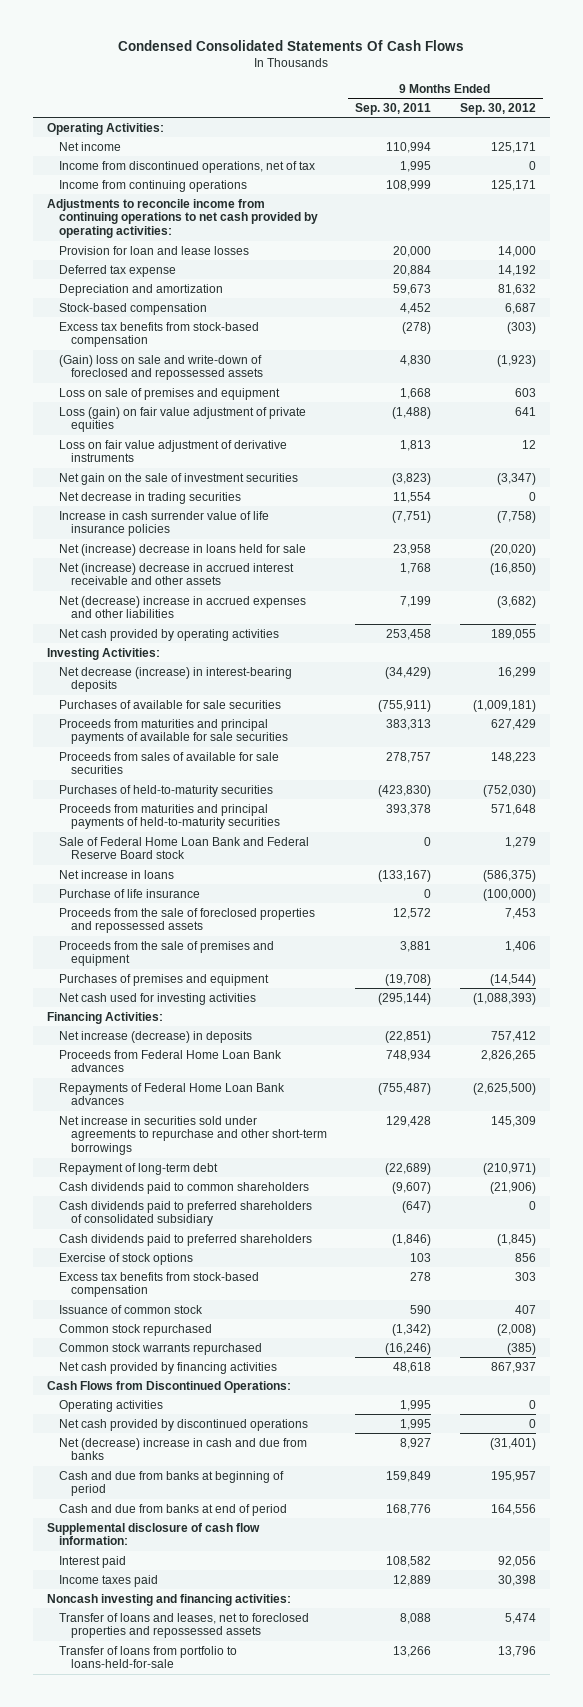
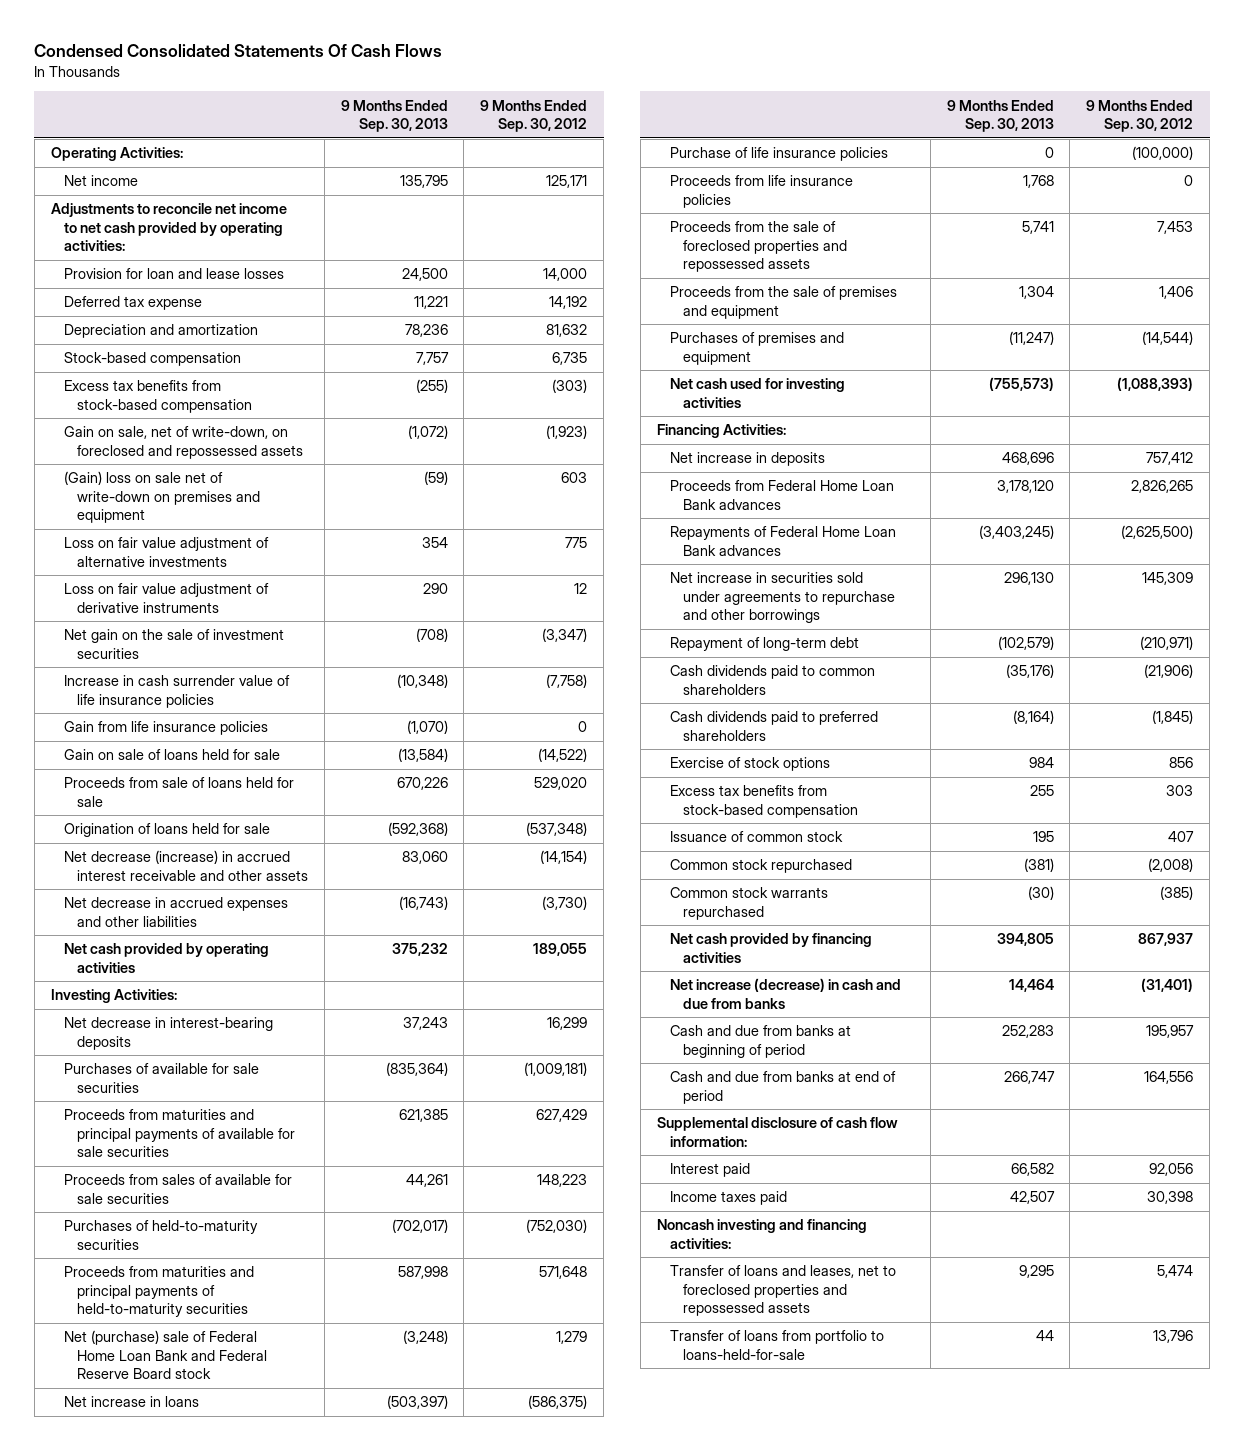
- | 9 Months Ended Sep. 30, 2011 | 9 Months Ended Sep. 30, 2012
+ | 9 Months Ended Sep. 30, 2013 | 9 Months Ended Sep. 30, 2012
- Income from discontinued operations, net of tax | 1,995 | 0
- Income from continuing operations | 108,999 | 125,171
- Adjustments to reconcile income from continuing operations to net cash provided by operating activities:
+ Adjustments to reconcile net income to net cash provided by operating activities:
- Stock-based compensation | 4,452 | 6,687
+ Stock-based compensation | 7,757 | 6,735
- (Gain) loss on sale and write-down of foreclosed and repossessed assets | 4,830 | (1,923)
- Loss on sale of premises and equipment | 1,668 | 603
- Loss (gain) on fair value adjustment of private equities | (1,488) | 641
+ Gain on sale, net of write-down, on foreclosed and repossessed assets | (1,072) | (1,923)
+ (Gain) loss on sale net of write-down on premises and equipment | (59) | 603
+ Loss on fair value adjustment of alternative investments | 354 | 775
- Net decrease in trading securities | 11,554 | 0
- Net (increase) decrease in loans held for sale | 23,958 | (20,020)
- Net (increase) decrease in accrued interest receivable and other assets | 1,768 | (16,850)
- Net (decrease) increase in accrued expenses and other liabilities | 7,199 | (3,682)
+ Gain from life insurance policies | (1,070) | 0
+ Gain on sale of loans held for sale | (13,584) | (14,522)
+ Proceeds from sale of loans held for sale | 670,226 | 529,020
+ Origination of loans held for sale | (592,368) | (537,348)
+ Net decrease (increase) in accrued interest receivable and other assets | 83,060 | (14,154)
+ Net decrease in accrued expenses and other liabilities | (16,743) | (3,730)
- Net decrease (increase) in interest-bearing deposits | (34,429) | 16,299
+ Net decrease in interest-bearing deposits | 37,243 | 16,299
- Sale of Federal Home Loan Bank and Federal Reserve Board stock | 0 | 1,279
+ Net (purchase) sale of Federal Home Loan Bank and Federal Reserve Board stock | (3,248) | 1,279
- Purchase of life insurance | 0 | (100,000)
+ Purchase of life insurance policies | 0 | (100,000)
+ Proceeds from life insurance policies | 1,768 | 0
- Net increase (decrease) in deposits | (22,851) | 757,412
+ Net increase in deposits | 468,696 | 757,412
- Net increase in securities sold under agreements to repurchase and other short-term borrowings | 129,428 | 145,309
+ Net increase in securities sold under agreements to repurchase and other borrowings | 296,130 | 145,309
- Cash dividends paid to preferred shareholders of consolidated subsidiary | (647) | 0
- Cash Flows from Discontinued Operations:
- Operating activities | 1,995 | 0
- Net cash provided by discontinued operations | 1,995 | 0
- Net (decrease) increase in cash and due from banks | 8,927 | (31,401)
+ Net increase (decrease) in cash and due from banks | 14,464 | (31,401)

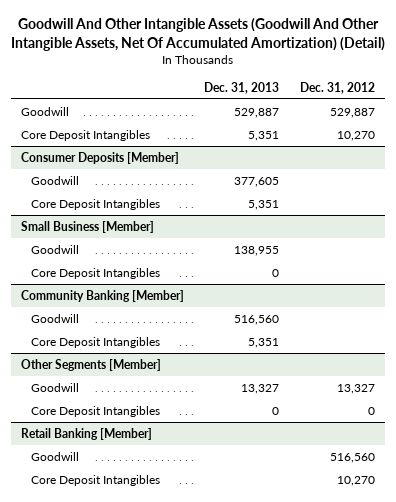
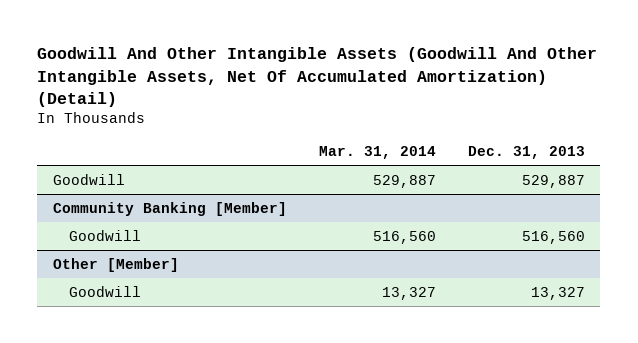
- | Dec. 31, 2013 | Dec. 31, 2012
+ | Mar. 31, 2014 | Dec. 31, 2013
- Core Deposit Intangibles | 5,351 | 10,270
- Consumer Deposits [Member]
- Goodwill | 377,605 |
- Core Deposit Intangibles | 5,351 |
- Small Business [Member]
- Goodwill | 138,955 |
- Core Deposit Intangibles | 0 |
@ Community Banking [Member]
- Core Deposit Intangibles | 5,351 |
- Other Segments [Member]
+ Other [Member]
- Core Deposit Intangibles | 0 | 0
- Retail Banking [Member]
- Goodwill | | 516,560
- Core Deposit Intangibles | | 10,270

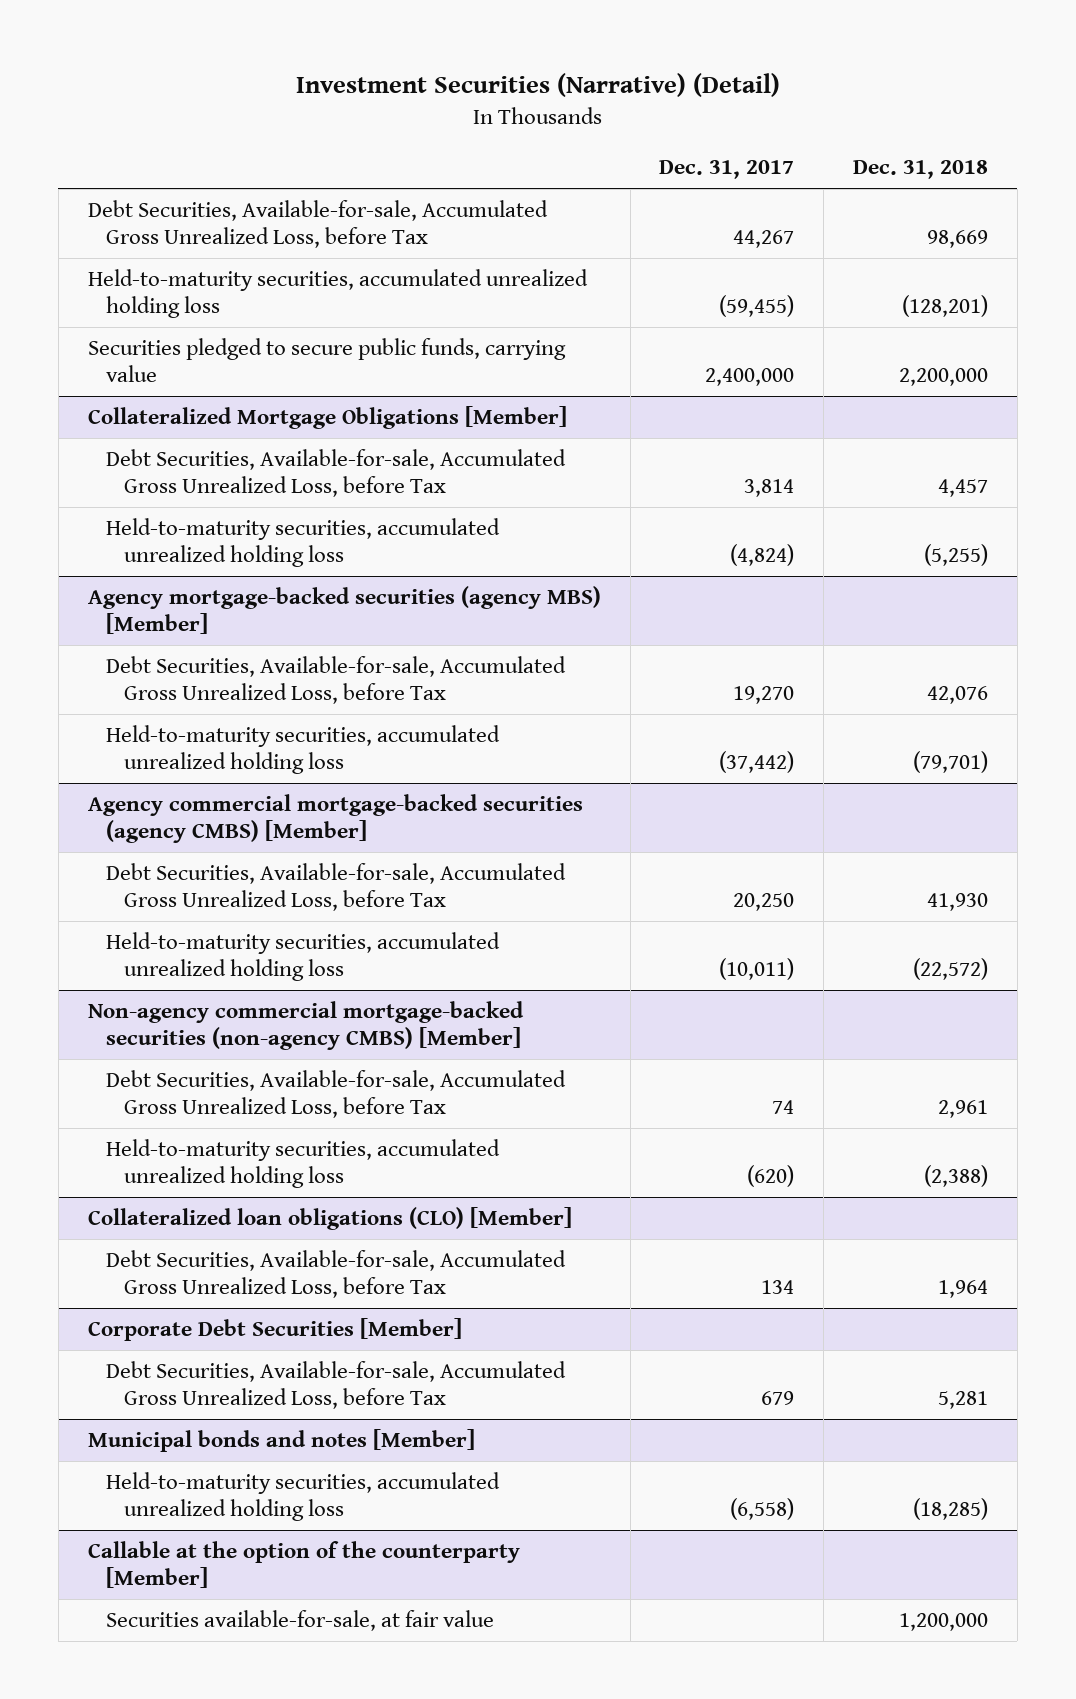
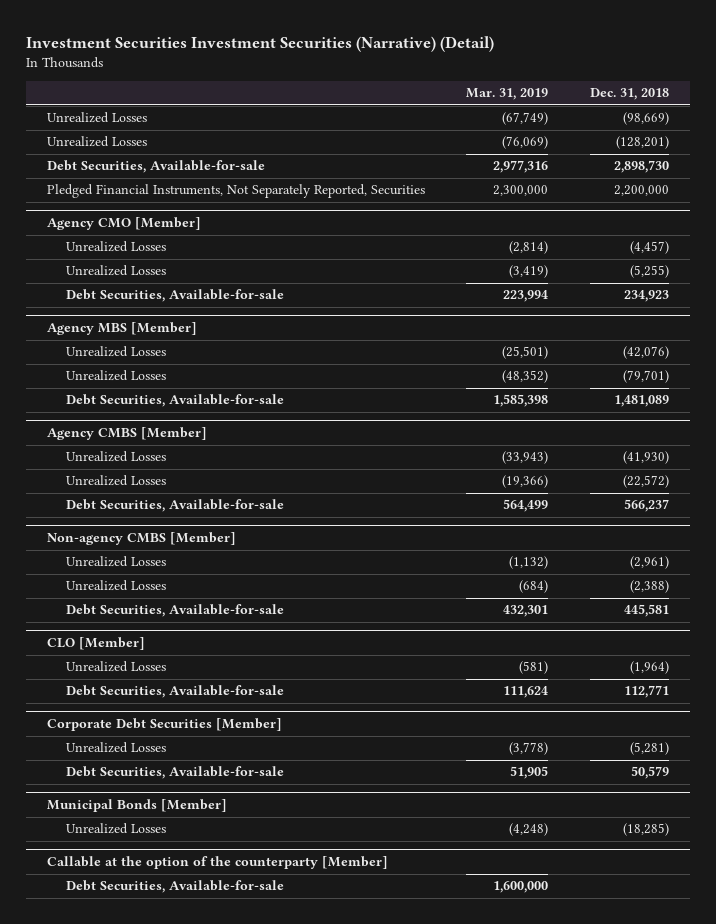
- Investment Securities (Narrative) (Detail)
+ Investment Securities Investment Securities (Narrative) (Detail)
- | Dec. 31, 2017 | Dec. 31, 2018
+ | Mar. 31, 2019 | Dec. 31, 2018
- Debt Securities, Available-for-sale, Accumulated Gross Unrealized Loss, before Tax | 44,267 | 98,669
- Held-to-maturity securities, accumulated unrealized holding loss | (59,455) | (128,201)
- Securities pledged to secure public funds, carrying value | 2,400,000 | 2,200,000
- Collateralized Mortgage Obligations [Member]
- Debt Securities, Available-for-sale, Accumulated Gross Unrealized Loss, before Tax | 3,814 | 4,457
- Held-to-maturity securities, accumulated unrealized holding loss | (4,824) | (5,255)
- Agency mortgage-backed securities (agency MBS) [Member]
- Debt Securities, Available-for-sale, Accumulated Gross Unrealized Loss, before Tax | 19,270 | 42,076
- Held-to-maturity securities, accumulated unrealized holding loss | (37,442) | (79,701)
- Agency commercial mortgage-backed securities (agency CMBS) [Member]
- Debt Securities, Available-for-sale, Accumulated Gross Unrealized Loss, before Tax | 20,250 | 41,930
- Held-to-maturity securities, accumulated unrealized holding loss | (10,011) | (22,572)
- Non-agency commercial mortgage-backed securities (non-agency CMBS) [Member]
- Debt Securities, Available-for-sale, Accumulated Gross Unrealized Loss, before Tax | 74 | 2,961
- Held-to-maturity securities, accumulated unrealized holding loss | (620) | (2,388)
- Collateralized loan obligations (CLO) [Member]
- Debt Securities, Available-for-sale, Accumulated Gross Unrealized Loss, before Tax | 134 | 1,964
+ Unrealized Losses | (67,749) | (98,669)
+ Unrealized Losses | (76,069) | (128,201)
+ Debt Securities, Available-for-sale | 2,977,316 | 2,898,730
+ Pledged Financial Instruments, Not Separately Reported, Securities | 2,300,000 | 2,200,000
+ Agency CMO [Member]
+ Unrealized Losses | (2,814) | (4,457)
+ Unrealized Losses | (3,419) | (5,255)
+ Debt Securities, Available-for-sale | 223,994 | 234,923
+ Agency MBS [Member]
+ Unrealized Losses | (25,501) | (42,076)
+ Unrealized Losses | (48,352) | (79,701)
+ Debt Securities, Available-for-sale | 1,585,398 | 1,481,089
+ Agency CMBS [Member]
+ Unrealized Losses | (33,943) | (41,930)
+ Unrealized Losses | (19,366) | (22,572)
+ Debt Securities, Available-for-sale | 564,499 | 566,237
+ Non-agency CMBS [Member]
+ Unrealized Losses | (1,132) | (2,961)
+ Unrealized Losses | (684) | (2,388)
+ Debt Securities, Available-for-sale | 432,301 | 445,581
+ CLO [Member]
+ Unrealized Losses | (581) | (1,964)
+ Debt Securities, Available-for-sale | 111,624 | 112,771
@ Corporate Debt Securities [Member]
- Debt Securities, Available-for-sale, Accumulated Gross Unrealized Loss, before Tax | 679 | 5,281
- Municipal bonds and notes [Member]
- Held-to-maturity securities, accumulated unrealized holding loss | (6,558) | (18,285)
@ Corporate Debt Securities [Member]
+ Unrealized Losses | (3,778) | (5,281)
+ Debt Securities, Available-for-sale | 51,905 | 50,579
+ Municipal Bonds [Member]
+ Unrealized Losses | (4,248) | (18,285)
@ Callable at the option of the counterparty [Member]
- Securities available-for-sale, at fair value | | 1,200,000
+ Debt Securities, Available-for-sale | 1,600,000 |

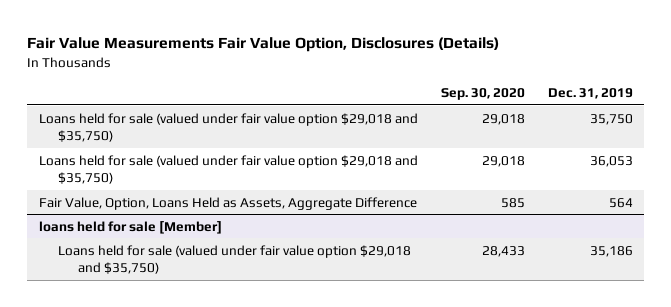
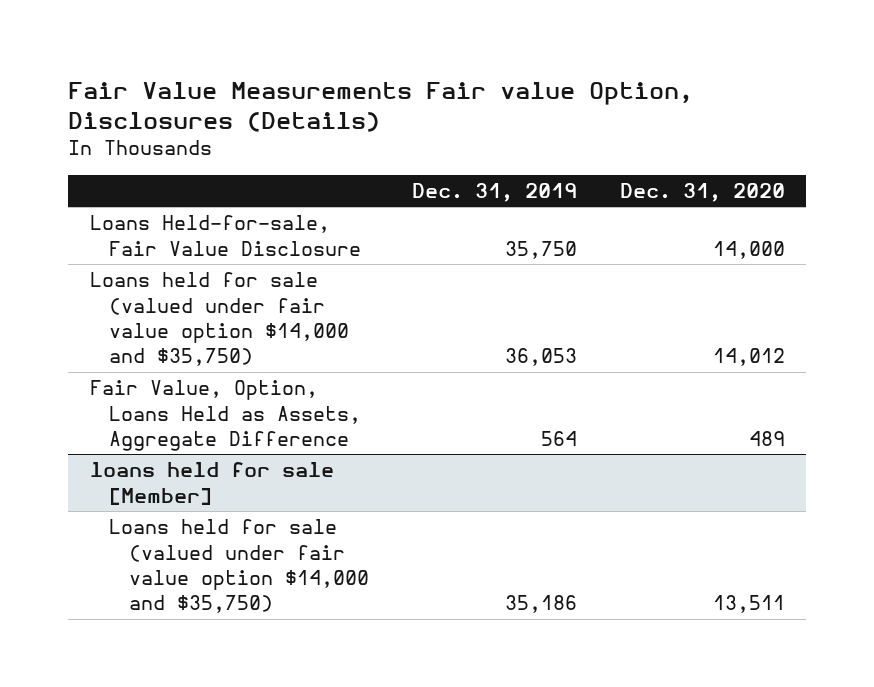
- Fair Value Measurements Fair Value Option, Disclosures (Details)
+ Fair Value Measurements Fair value Option, Disclosures (Details)
- | Sep. 30, 2020 | Dec. 31, 2019
+ | Dec. 31, 2019 | Dec. 31, 2020
- Loans held for sale (valued under fair value option $29,018 and $35,750) | 29,018 | 35,750
- Loans held for sale (valued under fair value option $29,018 and $35,750) | 29,018 | 36,053
+ Loans Held-for-sale, Fair Value Disclosure | 35,750 | 14,000
+ Loans held for sale (valued under fair value option $14,000 and $35,750) | 36,053 | 14,012
@ loans held for sale [Member]
- Loans held for sale (valued under fair value option $29,018 and $35,750) | 28,433 | 35,186
+ Loans held for sale (valued under fair value option $14,000 and $35,750) | 35,186 | 13,511

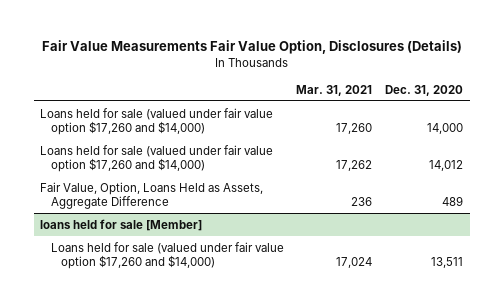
- Fair Value Measurements Fair value Option, Disclosures (Details)
+ Fair Value Measurements Fair Value Option, Disclosures (Details)
- | Dec. 31, 2019 | Dec. 31, 2020
+ | Mar. 31, 2021 | Dec. 31, 2020
- Loans Held-for-sale, Fair Value Disclosure | 35,750 | 14,000
- Loans held for sale (valued under fair value option $14,000 and $35,750) | 36,053 | 14,012
+ Loans held for sale (valued under fair value option $17,260 and $14,000) | 17,260 | 14,000
+ Loans held for sale (valued under fair value option $17,260 and $14,000) | 17,262 | 14,012
@ loans held for sale [Member]
- Loans held for sale (valued under fair value option $14,000 and $35,750) | 35,186 | 13,511
+ Loans held for sale (valued under fair value option $17,260 and $14,000) | 17,024 | 13,511

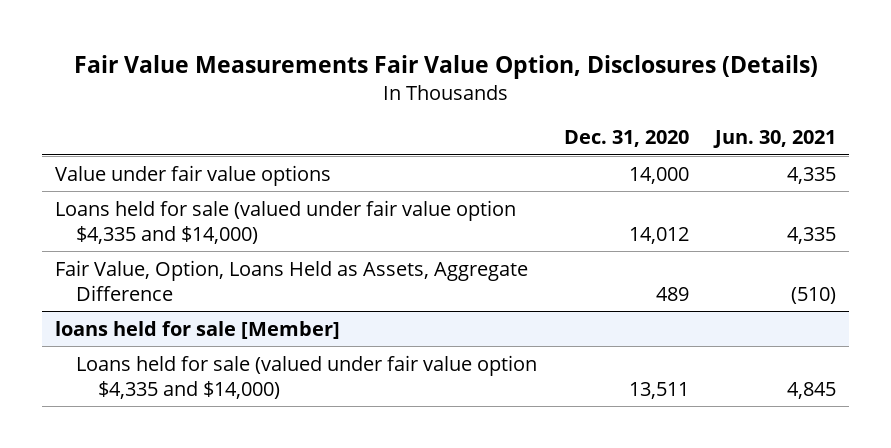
- | Mar. 31, 2021 | Dec. 31, 2020
+ | Dec. 31, 2020 | Jun. 30, 2021
- Loans held for sale (valued under fair value option $17,260 and $14,000) | 17,260 | 14,000
- Loans held for sale (valued under fair value option $17,260 and $14,000) | 17,262 | 14,012
+ Value under fair value options | 14,000 | 4,335
+ Loans held for sale (valued under fair value option $4,335 and $14,000) | 14,012 | 4,335
@ loans held for sale [Member]
- Loans held for sale (valued under fair value option $17,260 and $14,000) | 17,024 | 13,511
+ Loans held for sale (valued under fair value option $4,335 and $14,000) | 13,511 | 4,845

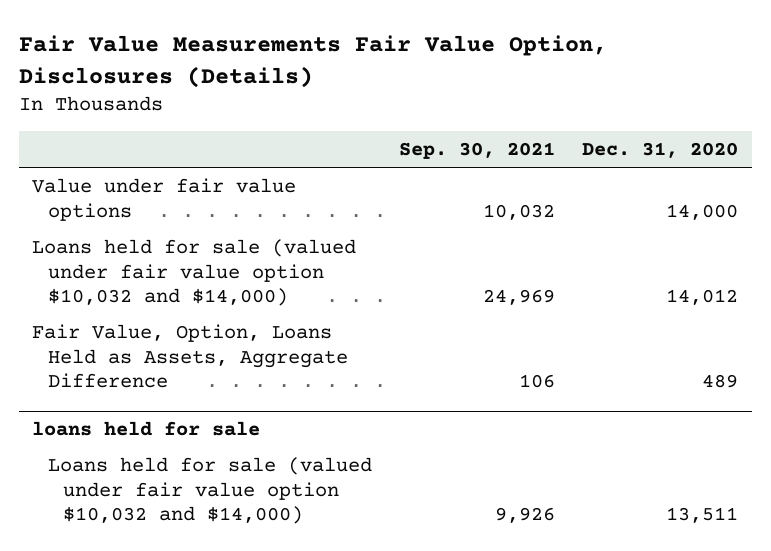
- | Dec. 31, 2020 | Jun. 30, 2021
+ | Sep. 30, 2021 | Dec. 31, 2020
- Loans held for sale (valued under fair value option $4,335 and $14,000) | 14,012 | 4,335
+ Loans held for sale (valued under fair value option $10,032 and $14,000) | 24,969 | 14,012
- loans held for sale [Member]
- Loans held for sale (valued under fair value option $4,335 and $14,000) | 13,511 | 4,845
+ loans held for sale
+ Loans held for sale (valued under fair value option $10,032 and $14,000) | 9,926 | 13,511

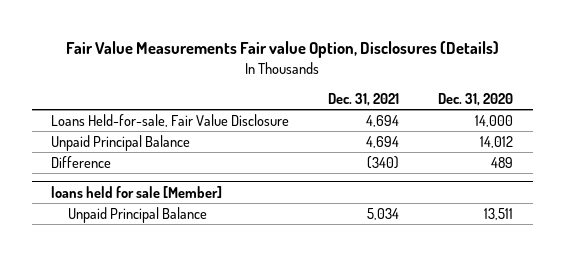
- Fair Value Measurements Fair Value Option, Disclosures (Details)
+ Fair Value Measurements Fair value Option, Disclosures (Details)
- | Sep. 30, 2021 | Dec. 31, 2020
+ | Dec. 31, 2021 | Dec. 31, 2020
- Value under fair value options | 10,032 | 14,000
- Loans held for sale (valued under fair value option $10,032 and $14,000) | 24,969 | 14,012
- Fair Value, Option, Loans Held as Assets, Aggregate Difference | 106 | 489
- loans held for sale
- Loans held for sale (valued under fair value option $10,032 and $14,000) | 9,926 | 13,511
+ Loans Held-for-sale, Fair Value Disclosure | 4,694 | 14,000
+ Unpaid Principal Balance | 4,694 | 14,012
+ Difference | (340) | 489
+ loans held for sale [Member]
+ Unpaid Principal Balance | 5,034 | 13,511

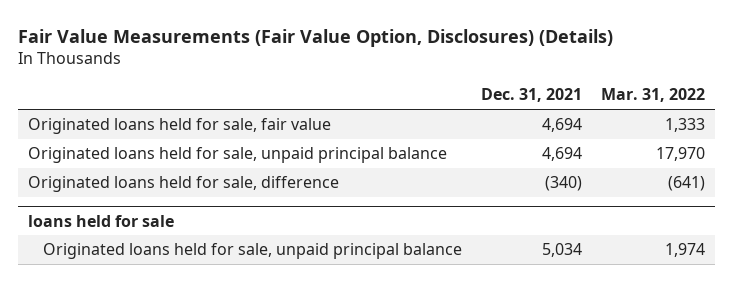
- Fair Value Measurements Fair value Option, Disclosures (Details)
+ Fair Value Measurements (Fair Value Option, Disclosures) (Details)
- | Dec. 31, 2021 | Dec. 31, 2020
+ | Dec. 31, 2021 | Mar. 31, 2022
- Loans Held-for-sale, Fair Value Disclosure | 4,694 | 14,000
- Unpaid Principal Balance | 4,694 | 14,012
- Difference | (340) | 489
- loans held for sale [Member]
- Unpaid Principal Balance | 5,034 | 13,511
+ Originated loans held for sale, fair value | 4,694 | 1,333
+ Originated loans held for sale, unpaid principal balance | 4,694 | 17,970
+ Originated loans held for sale, difference | (340) | (641)
+ loans held for sale
+ Originated loans held for sale, unpaid principal balance | 5,034 | 1,974

